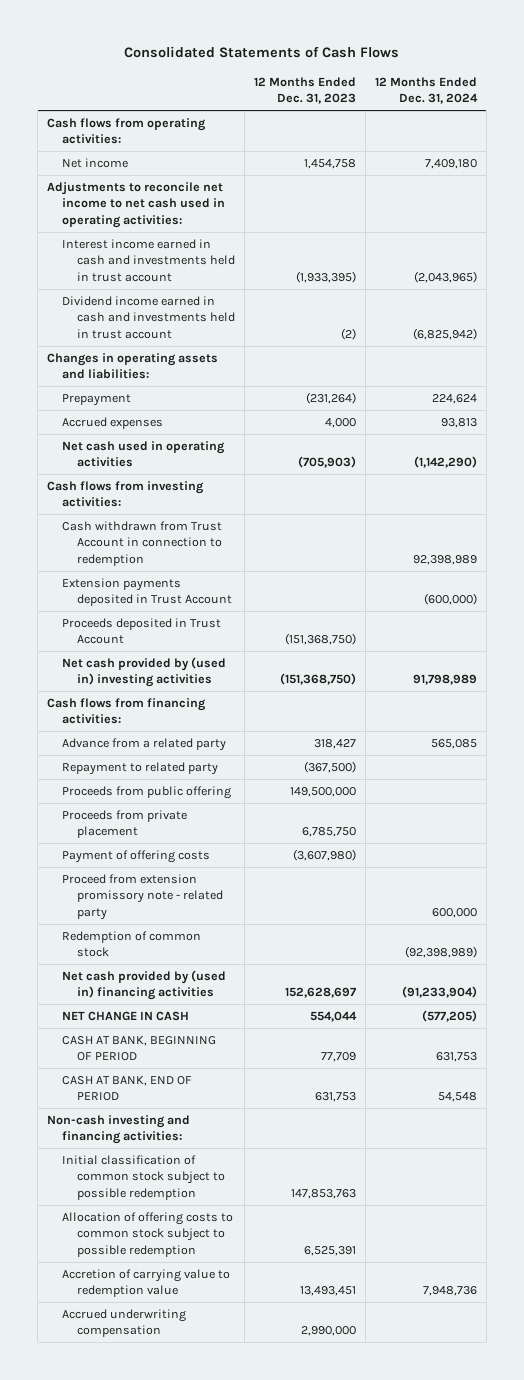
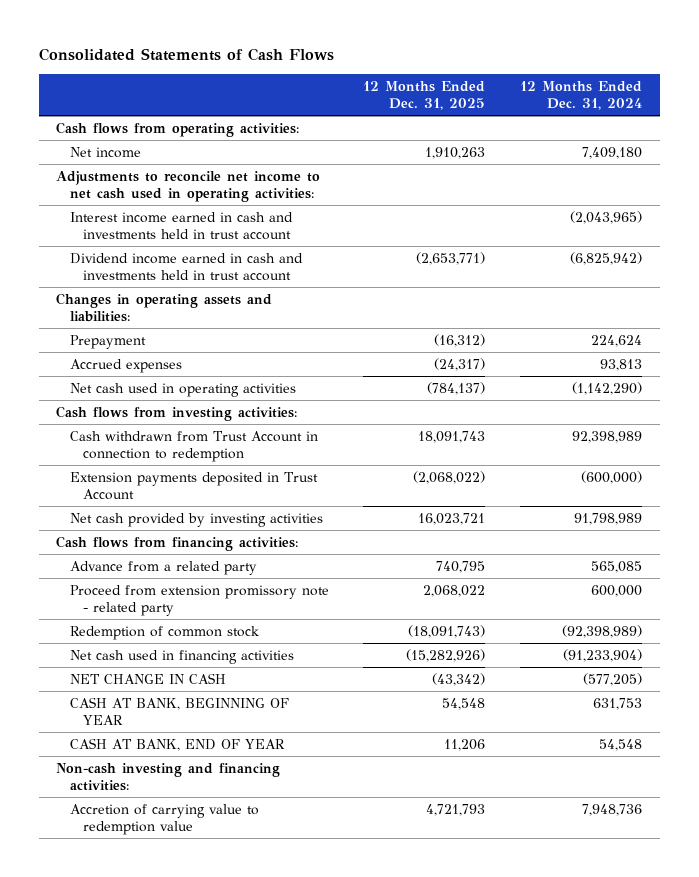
- | 12 Months Ended Dec. 31, 2023 | 12 Months Ended Dec. 31, 2024
+ | 12 Months Ended Dec. 31, 2025 | 12 Months Ended Dec. 31, 2024
- Proceeds deposited in Trust Account | (151,368,750) |
- Net cash provided by (used in) investing activities | (151,368,750) | 91,798,989
+ Net cash provided by investing activities | 16,023,721 | 91,798,989
- Repayment to related party | (367,500) |
- Proceeds from public offering | 149,500,000 |
- Proceeds from private placement | 6,785,750 |
- Payment of offering costs | (3,607,980) |
- Net cash provided by (used in) financing activities | 152,628,697 | (91,233,904)
+ Net cash used in financing activities | (15,282,926) | (91,233,904)
- CASH AT BANK, BEGINNING OF PERIOD | 77,709 | 631,753
- CASH AT BANK, END OF PERIOD | 631,753 | 54,548
+ CASH AT BANK, BEGINNING OF YEAR | 54,548 | 631,753
+ CASH AT BANK, END OF YEAR | 11,206 | 54,548
- Initial classification of common stock subject to possible redemption | 147,853,763 |
- Allocation of offering costs to common stock subject to possible redemption | 6,525,391 |
- Accrued underwriting compensation | 2,990,000 |

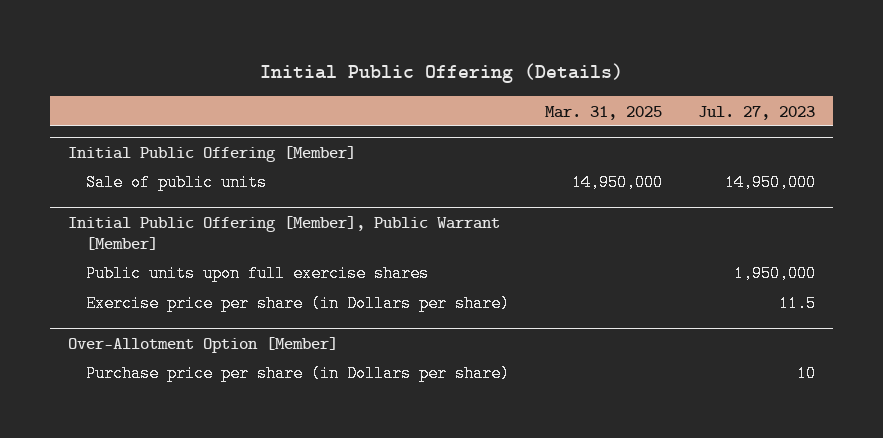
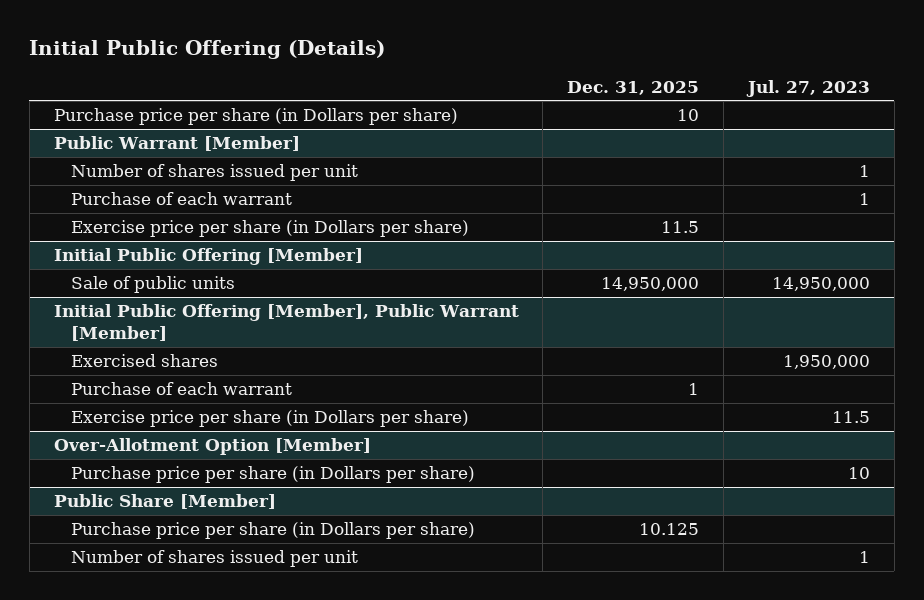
- | Mar. 31, 2025 | Jul. 27, 2023
+ | Dec. 31, 2025 | Jul. 27, 2023
+ Purchase price per share (in Dollars per share) | 10 |
+ Public Warrant [Member]
+ Number of shares issued per unit | | 1
+ Purchase of each warrant | | 1
+ Exercise price per share (in Dollars per share) | 11.5 |
@ Initial Public Offering [Member], Public Warrant [Member]
- Public units upon full exercise shares | | 1,950,000
+ Exercised shares | | 1,950,000
+ Purchase of each warrant | 1 |
+ Public Share [Member]
+ Purchase price per share (in Dollars per share) | 10.125 |
+ Number of shares issued per unit | | 1

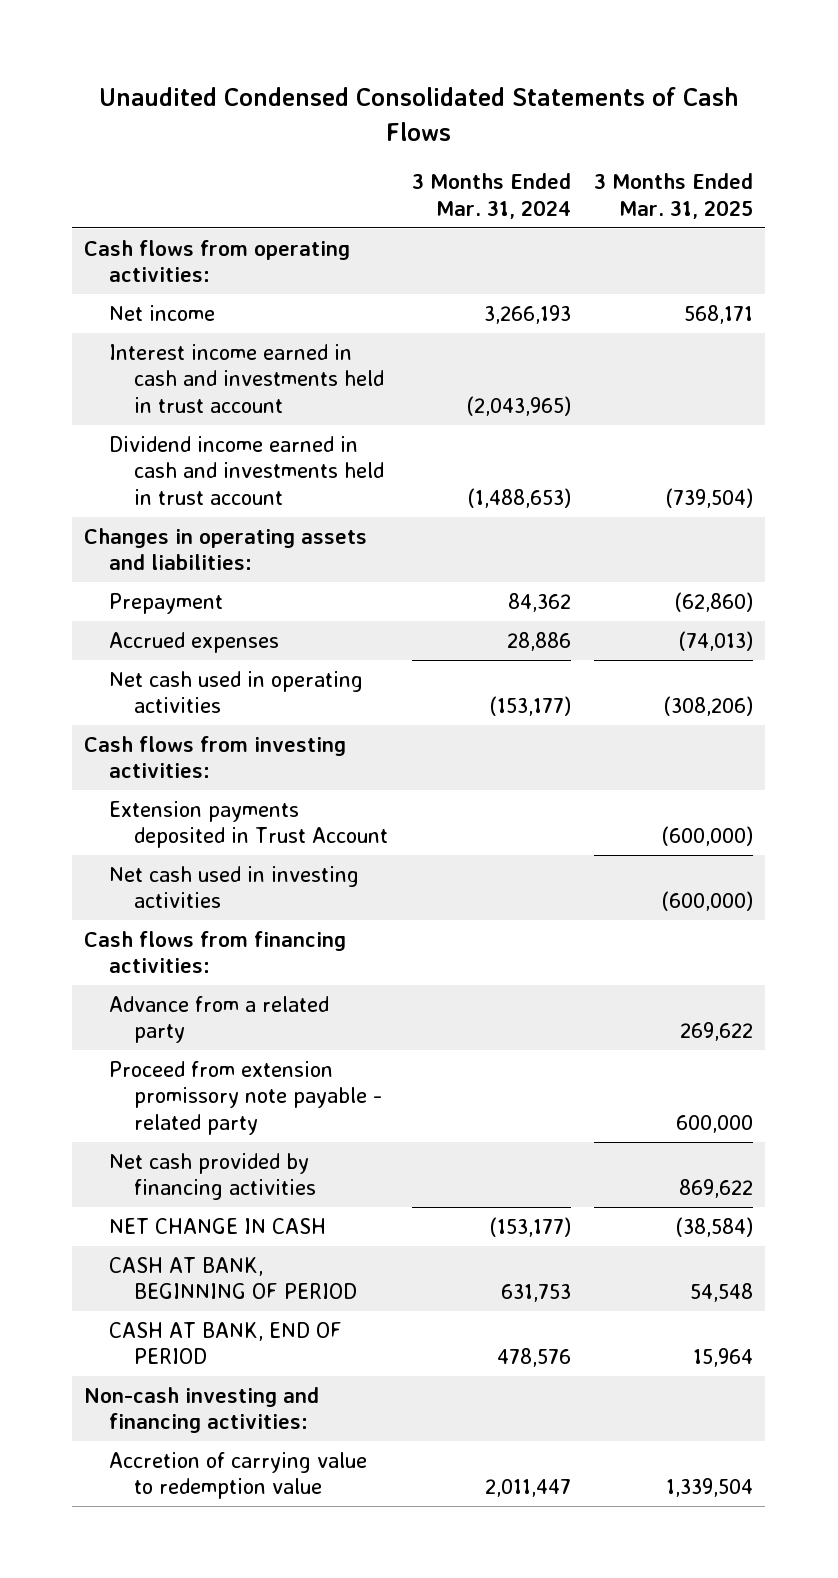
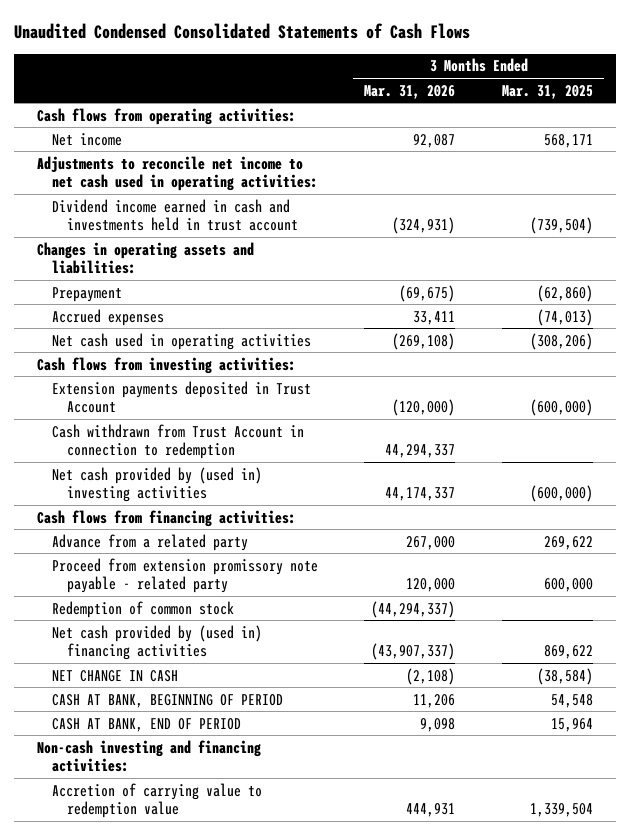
- | 3 Months Ended Mar. 31, 2024 | 3 Months Ended Mar. 31, 2025
+ | 3 Months Ended Mar. 31, 2026 | 3 Months Ended Mar. 31, 2025
- Interest income earned in cash and investments held in trust account | (2,043,965) |
+ Adjustments to reconcile net income to net cash used in operating activities:
- Net cash used in investing activities | | (600,000)
+ Cash withdrawn from Trust Account in connection to redemption | 44,294,337 |
+ Net cash provided by (used in) investing activities | 44,174,337 | (600,000)
- Net cash provided by financing activities | | 869,622
+ Redemption of common stock | (44,294,337) |
+ Net cash provided by (used in) financing activities | (43,907,337) | 869,622

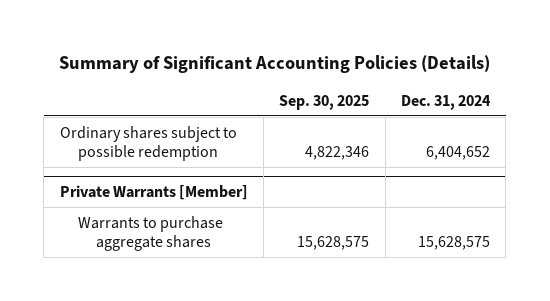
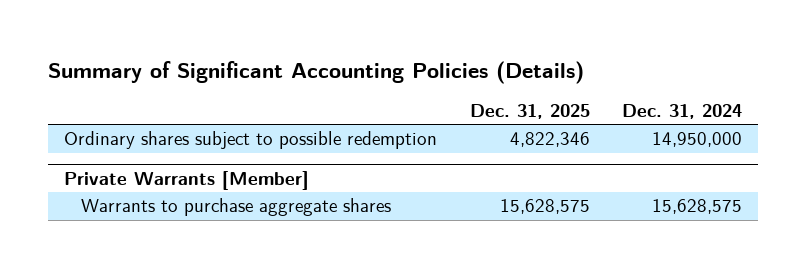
- | Sep. 30, 2025 | Dec. 31, 2024
+ | Dec. 31, 2025 | Dec. 31, 2024
- Ordinary shares subject to possible redemption | 4,822,346 | 6,404,652
+ Ordinary shares subject to possible redemption | 4,822,346 | 14,950,000

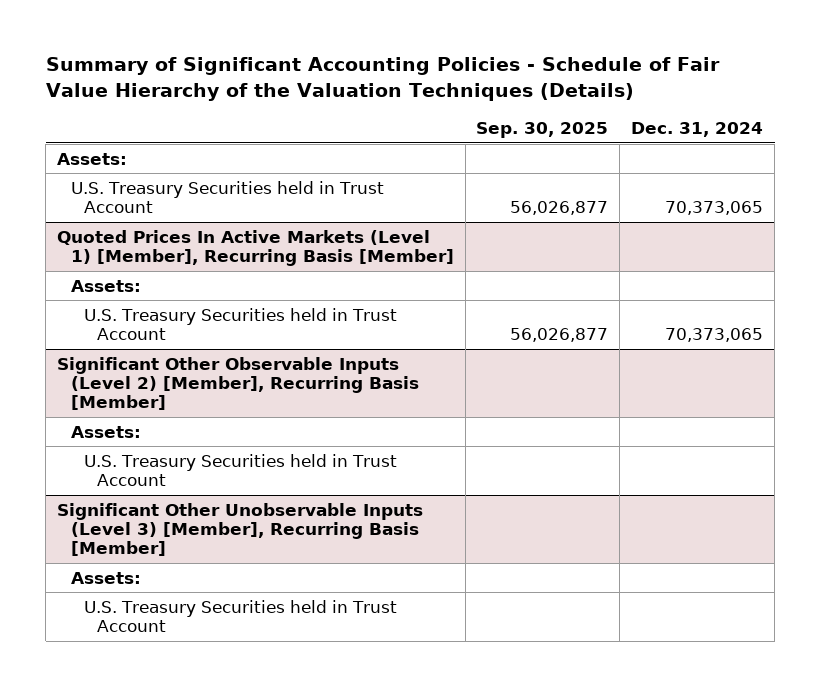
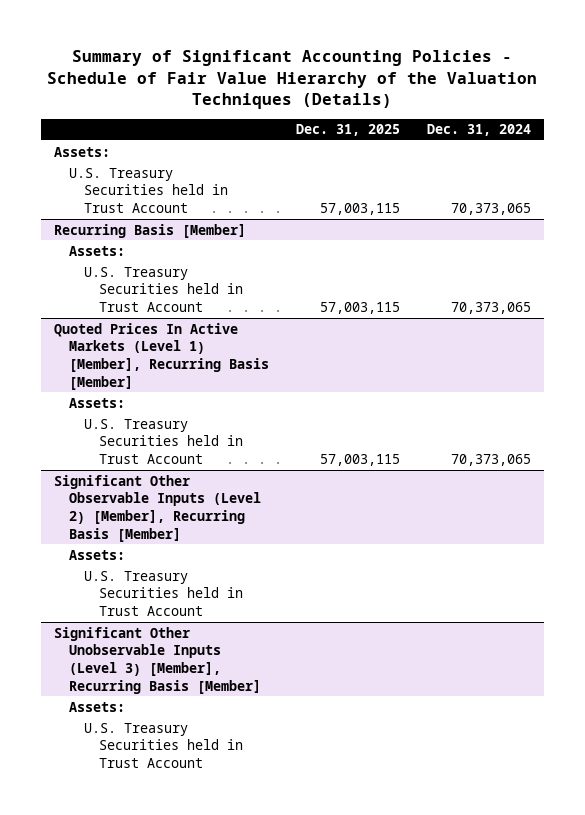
- | Sep. 30, 2025 | Dec. 31, 2024
+ | Dec. 31, 2025 | Dec. 31, 2024
+ Recurring Basis [Member]
+ Assets:
+ U.S. Treasury Securities held in Trust Account | 57,003,115 | 70,373,065

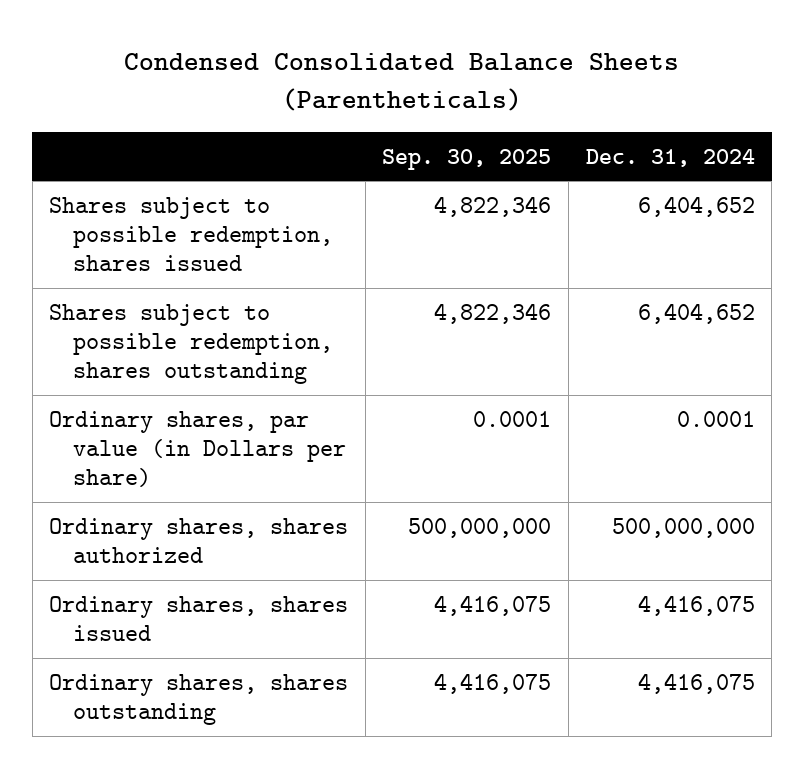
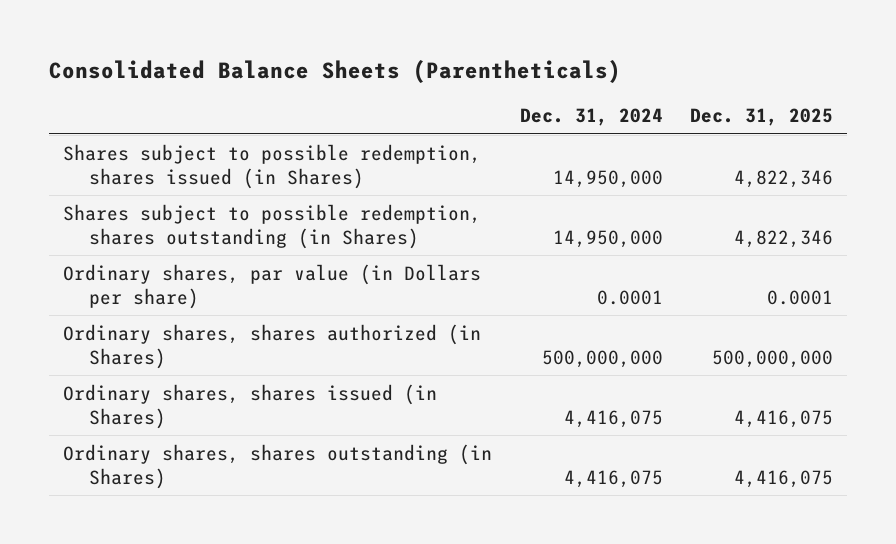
- Condensed Consolidated Balance Sheets (Parentheticals)
+ Consolidated Balance Sheets (Parentheticals)
- | Sep. 30, 2025 | Dec. 31, 2024
+ | Dec. 31, 2024 | Dec. 31, 2025
- Shares subject to possible redemption, shares issued | 4,822,346 | 6,404,652
- Shares subject to possible redemption, shares outstanding | 4,822,346 | 6,404,652
+ Shares subject to possible redemption, shares issued (in Shares) | 14,950,000 | 4,822,346
+ Shares subject to possible redemption, shares outstanding (in Shares) | 14,950,000 | 4,822,346
- Ordinary shares, shares authorized | 500,000,000 | 500,000,000
- Ordinary shares, shares issued | 4,416,075 | 4,416,075
- Ordinary shares, shares outstanding | 4,416,075 | 4,416,075
+ Ordinary shares, shares authorized (in Shares) | 500,000,000 | 500,000,000
+ Ordinary shares, shares issued (in Shares) | 4,416,075 | 4,416,075
+ Ordinary shares, shares outstanding (in Shares) | 4,416,075 | 4,416,075

